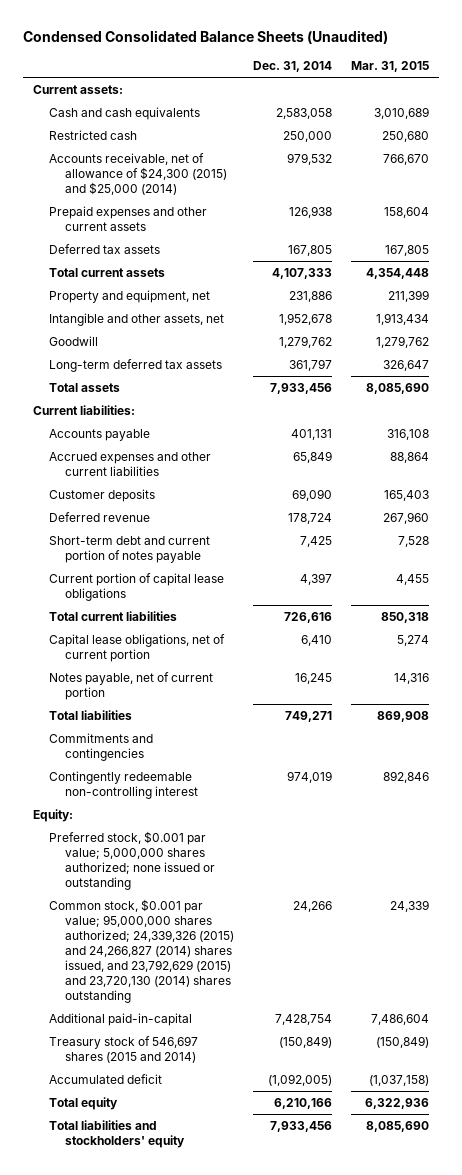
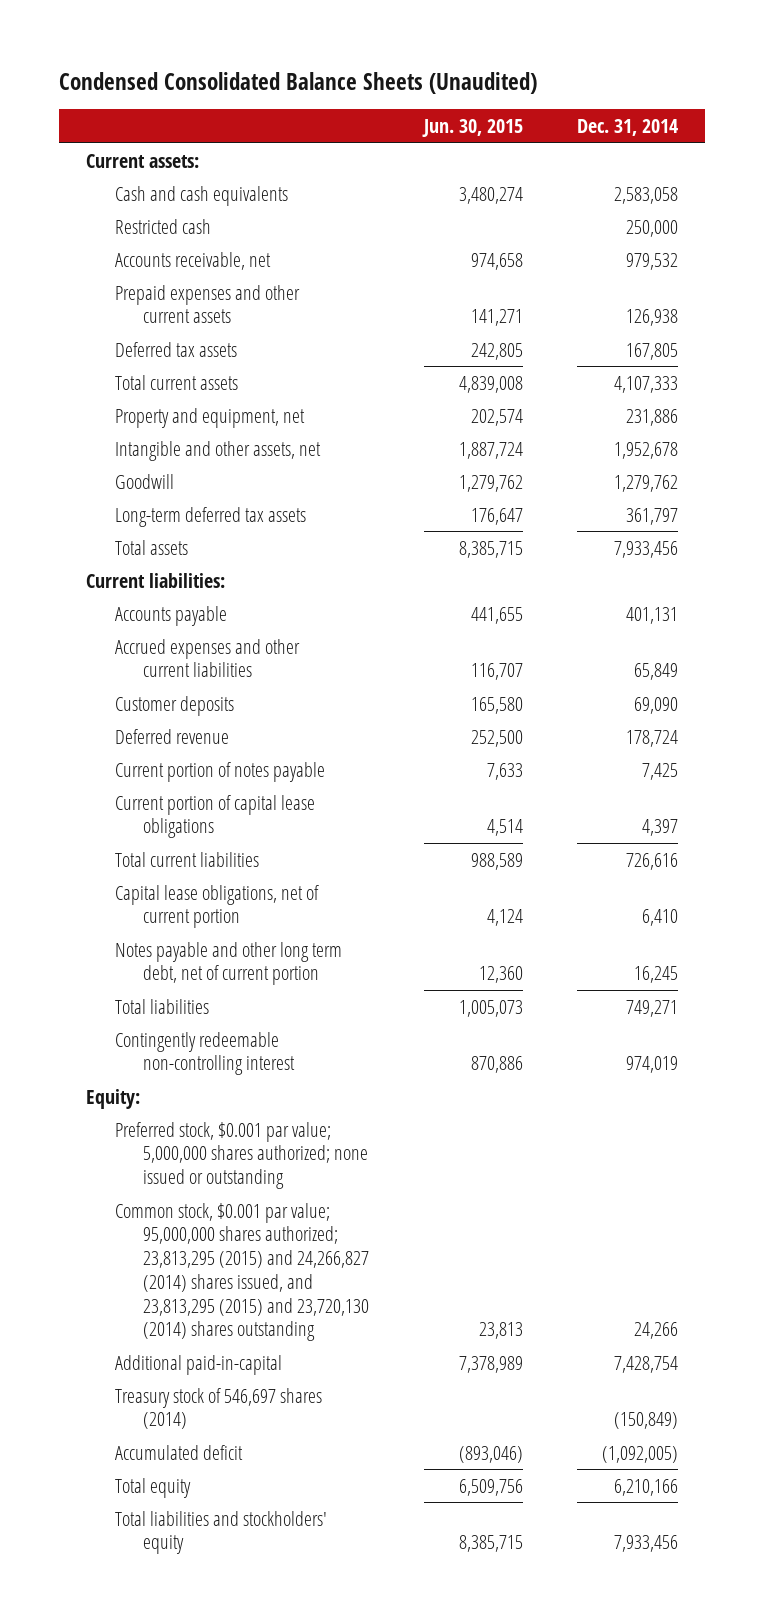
- | Dec. 31, 2014 | Mar. 31, 2015
+ | Jun. 30, 2015 | Dec. 31, 2014
- Accounts receivable, net of allowance of $24,300 (2015) and $25,000 (2014) | 979,532 | 766,670
+ Accounts receivable, net | 974,658 | 979,532
- Short-term debt and current portion of notes payable | 7,425 | 7,528
+ Current portion of notes payable | 7,633 | 7,425
- Notes payable, net of current portion | 16,245 | 14,316
+ Notes payable and other long term debt, net of current portion | 12,360 | 16,245
- Commitments and contingencies
- Common stock, $0.001 par value; 95,000,000 shares authorized; 24,339,326 (2015) and 24,266,827 (2014) shares issued, and 23,792,629 (2015) and 23,720,130 (2014) shares outstanding | 24,266 | 24,339
+ Common stock, $0.001 par value; 95,000,000 shares authorized; 23,813,295 (2015) and 24,266,827 (2014) shares issued, and 23,813,295 (2015) and 23,720,130 (2014) shares outstanding | 23,813 | 24,266
- Treasury stock of 546,697 shares (2015 and 2014) | (150,849) | (150,849)
+ Treasury stock of 546,697 shares (2014) | | (150,849)

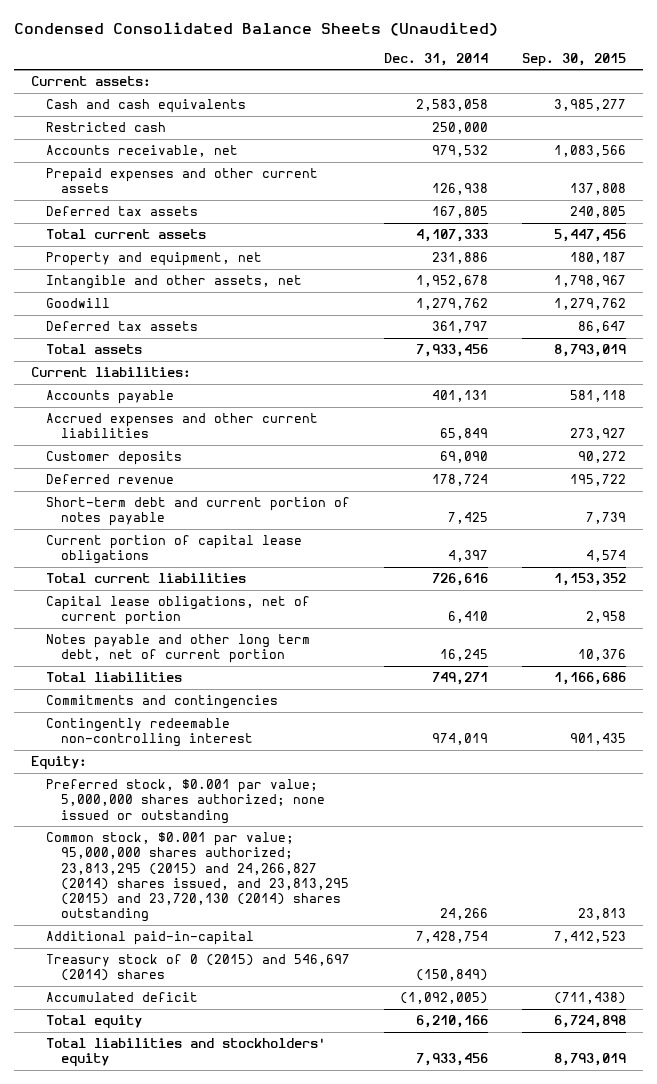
- | Jun. 30, 2015 | Dec. 31, 2014
+ | Dec. 31, 2014 | Sep. 30, 2015
- Long-term deferred tax assets | 176,647 | 361,797
+ Deferred tax assets | 361,797 | 86,647
- Current portion of notes payable | 7,633 | 7,425
+ Short-term debt and current portion of notes payable | 7,425 | 7,739
+ Commitments and contingencies
- Treasury stock of 546,697 shares (2014) | | (150,849)
+ Treasury stock of 0 (2015) and 546,697 (2014) shares | (150,849) |

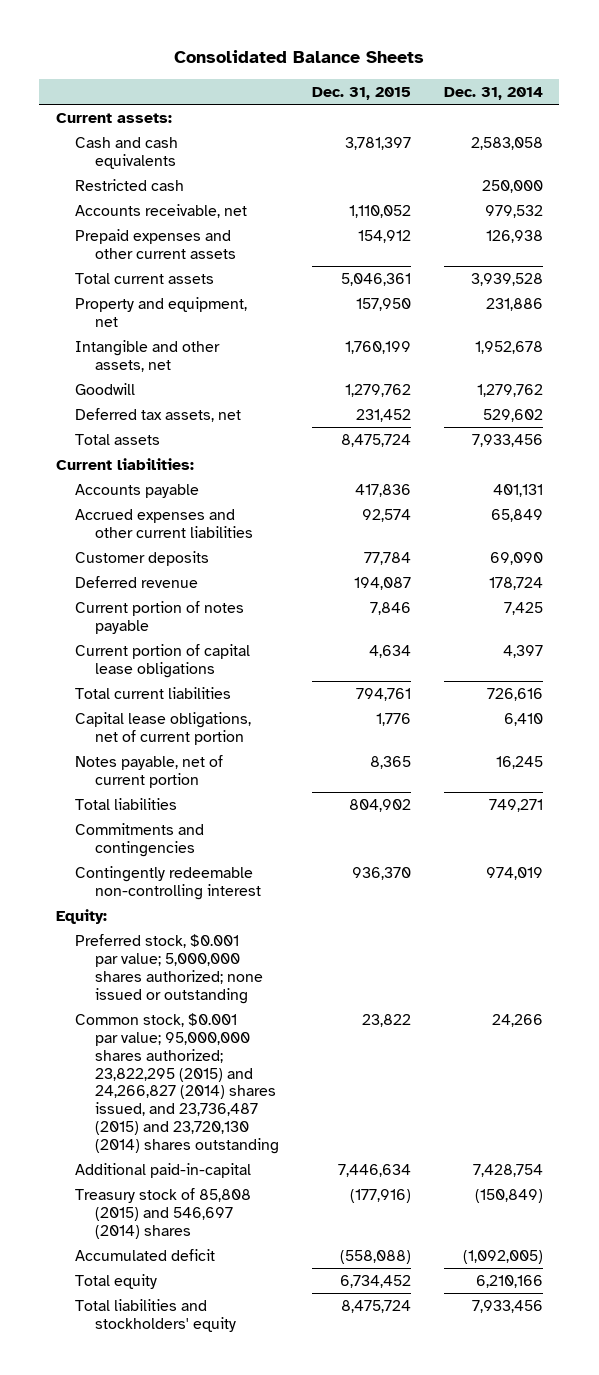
- Condensed Consolidated Balance Sheets (Unaudited)
+ Consolidated Balance Sheets
- | Dec. 31, 2014 | Sep. 30, 2015
+ | Dec. 31, 2015 | Dec. 31, 2014
- Deferred tax assets | 167,805 | 240,805
- Total current assets | 4,107,333 | 5,447,456
+ Total current assets | 5,046,361 | 3,939,528
- Deferred tax assets | 361,797 | 86,647
+ Deferred tax assets, net | 231,452 | 529,602
- Short-term debt and current portion of notes payable | 7,425 | 7,739
+ Current portion of notes payable | 7,846 | 7,425
- Notes payable and other long term debt, net of current portion | 16,245 | 10,376
+ Notes payable, net of current portion | 8,365 | 16,245
- Common stock, $0.001 par value; 95,000,000 shares authorized; 23,813,295 (2015) and 24,266,827 (2014) shares issued, and 23,813,295 (2015) and 23,720,130 (2014) shares outstanding | 24,266 | 23,813
+ Common stock, $0.001 par value; 95,000,000 shares authorized; 23,822,295 (2015) and 24,266,827 (2014) shares issued, and 23,736,487 (2015) and 23,720,130 (2014) shares outstanding | 23,822 | 24,266
- Treasury stock of 0 (2015) and 546,697 (2014) shares | (150,849) |
+ Treasury stock of 85,808 (2015) and 546,697 (2014) shares | (177,916) | (150,849)

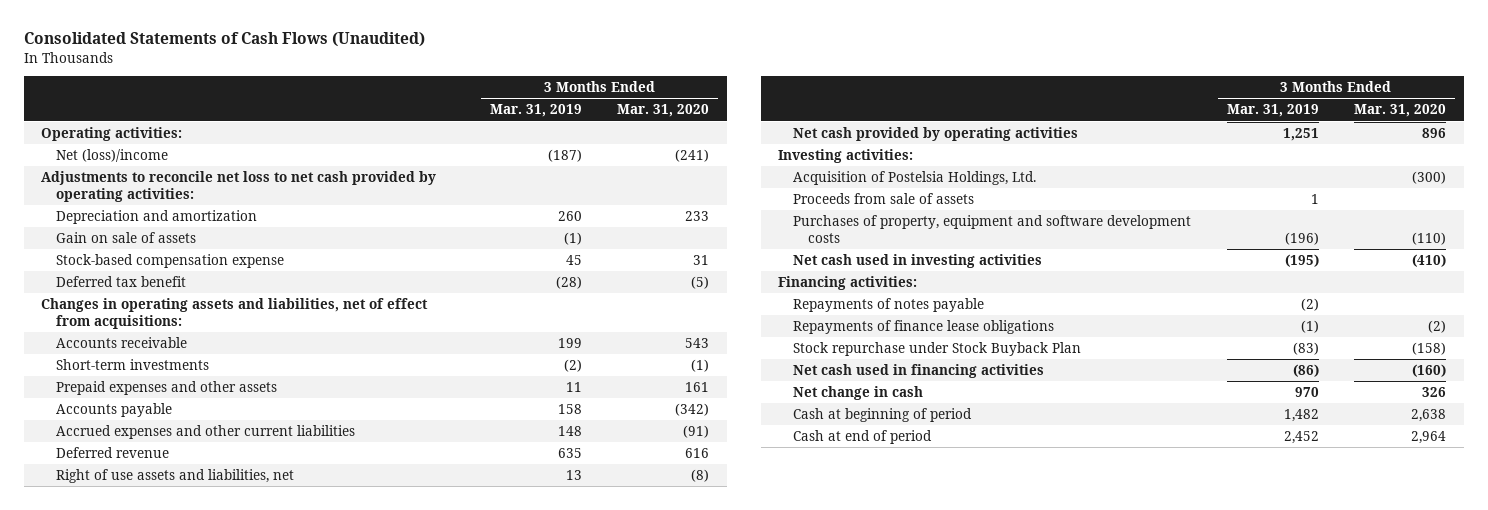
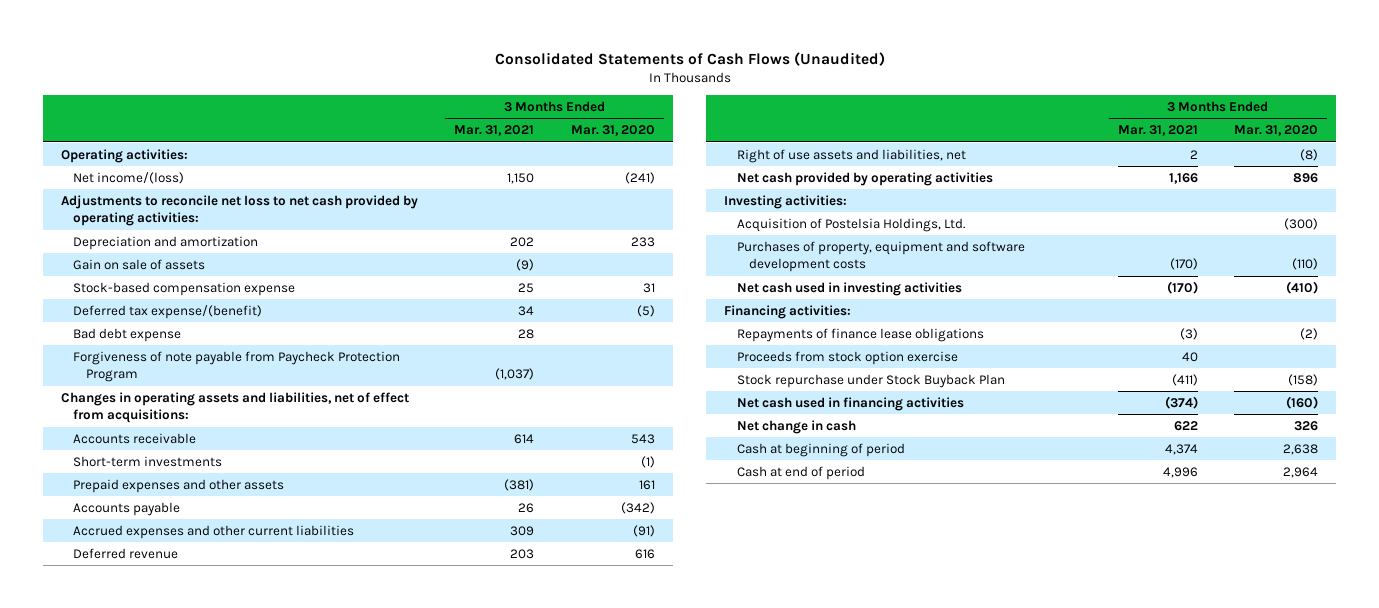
- | 3 Months Ended Mar. 31, 2019 | 3 Months Ended Mar. 31, 2020
+ | 3 Months Ended Mar. 31, 2021 | 3 Months Ended Mar. 31, 2020
- Net (loss)/income | (187) | (241)
+ Net income/(loss) | 1,150 | (241)
- Deferred tax benefit | (28) | (5)
+ Deferred tax expense/(benefit) | 34 | (5)
+ Bad debt expense | 28 |
+ Forgiveness of note payable from Paycheck Protection Program | (1,037) |
- Proceeds from sale of assets | 1 |
- Repayments of notes payable | (2) |
+ Proceeds from stock option exercise | 40 |

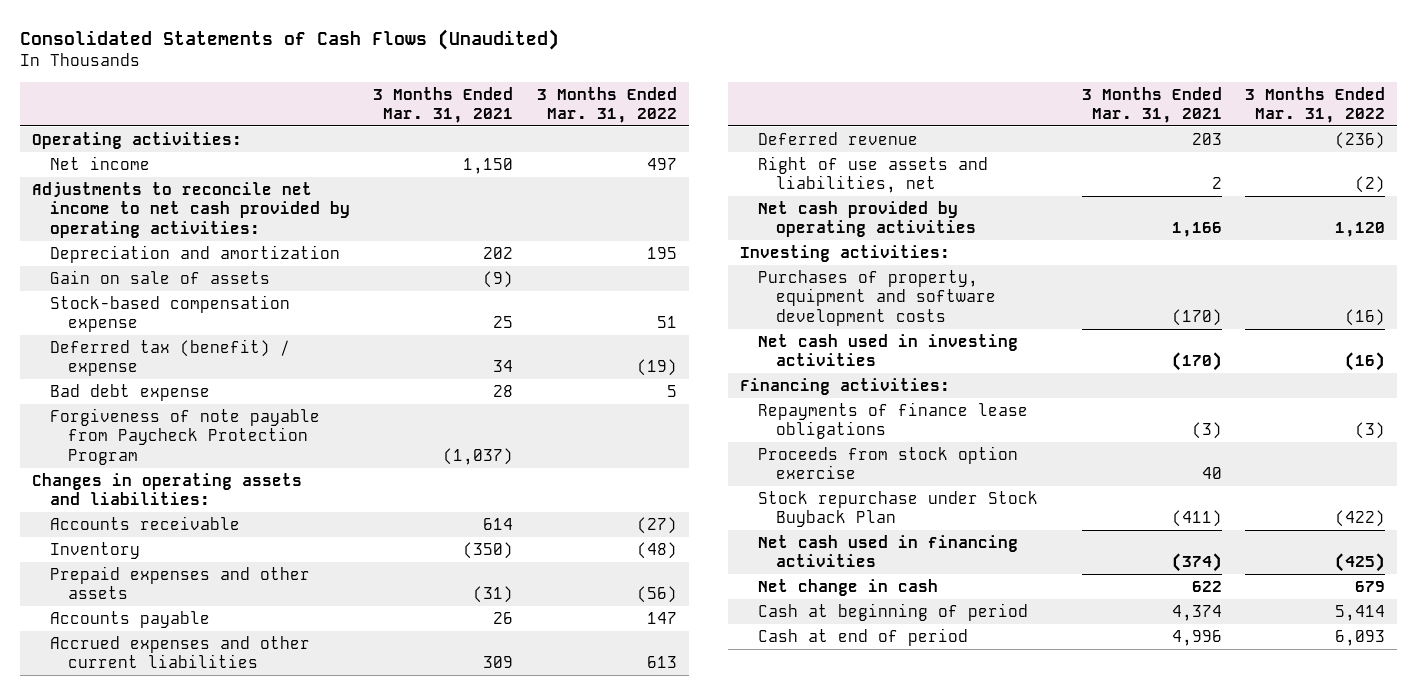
- | 3 Months Ended Mar. 31, 2021 | 3 Months Ended Mar. 31, 2020
+ | 3 Months Ended Mar. 31, 2021 | 3 Months Ended Mar. 31, 2022
- Net income/(loss) | 1,150 | (241)
- Adjustments to reconcile net loss to net cash provided by operating activities:
+ Net income | 1,150 | 497
+ Adjustments to reconcile net income to net cash provided by operating activities:
- Deferred tax expense/(benefit) | 34 | (5)
+ Deferred tax (benefit) / expense | 34 | (19)
- Changes in operating assets and liabilities, net of effect from acquisitions:
+ Changes in operating assets and liabilities:
- Short-term investments | | (1)
- Prepaid expenses and other assets | (381) | 161
+ Inventory | (350) | (48)
+ Prepaid expenses and other assets | (31) | (56)
- Acquisition of Postelsia Holdings, Ltd. | | (300)

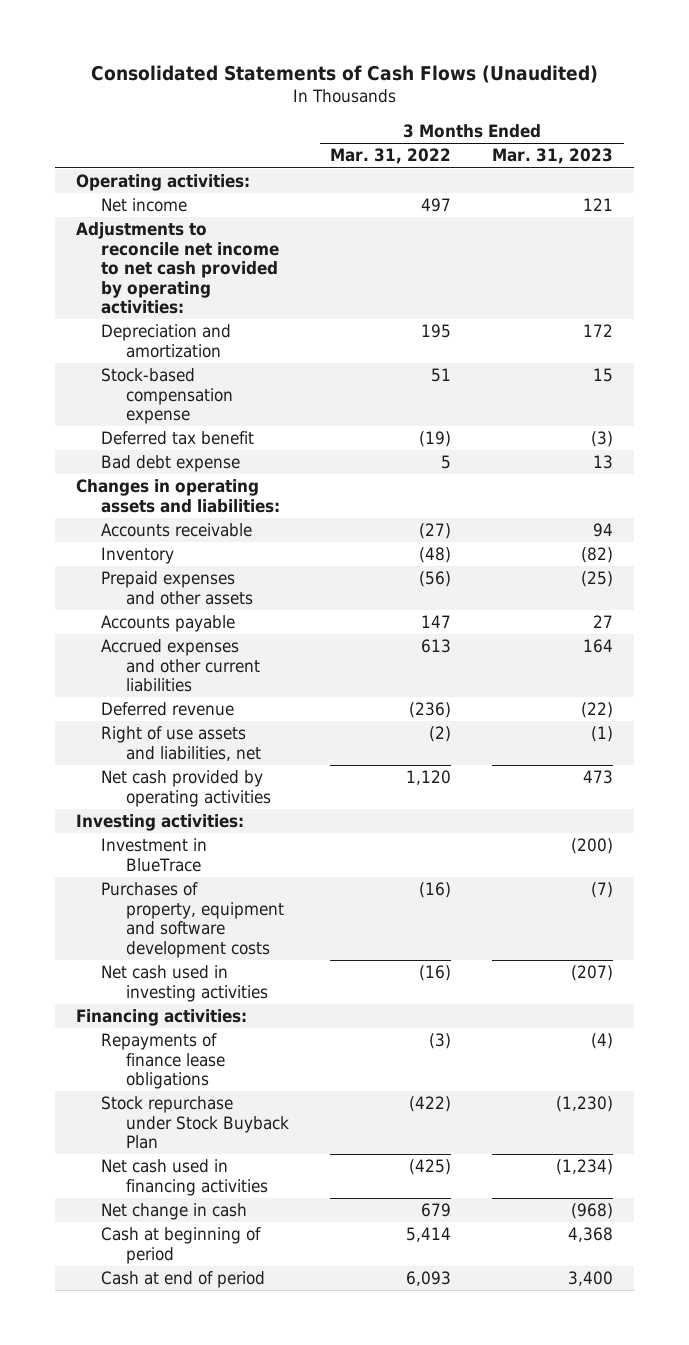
- | 3 Months Ended Mar. 31, 2021 | 3 Months Ended Mar. 31, 2022
+ | 3 Months Ended Mar. 31, 2022 | 3 Months Ended Mar. 31, 2023
- Gain on sale of assets | (9) |
- Deferred tax (benefit) / expense | 34 | (19)
+ Deferred tax benefit | (19) | (3)
- Forgiveness of note payable from Paycheck Protection Program | (1,037) |
+ Investment in BlueTrace | | (200)
- Proceeds from stock option exercise | 40 |

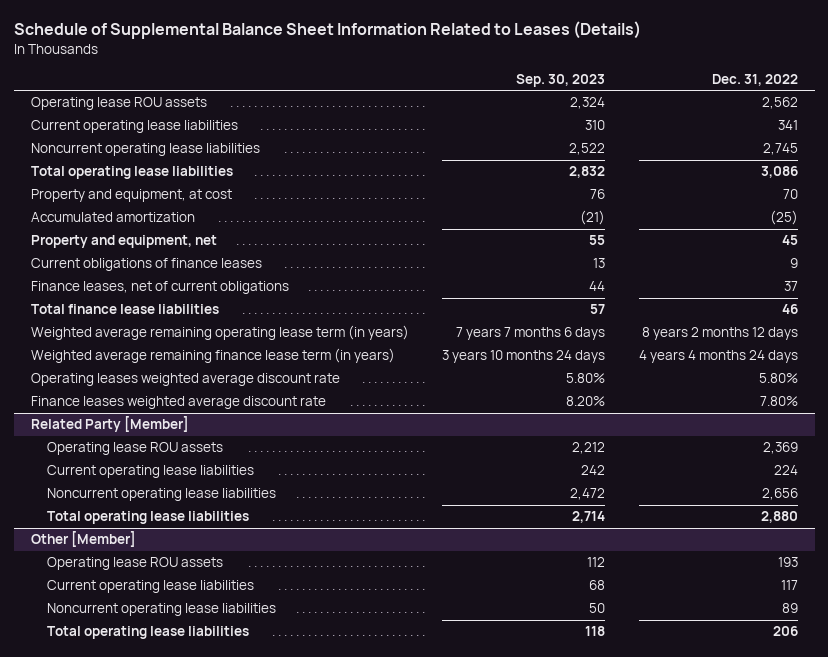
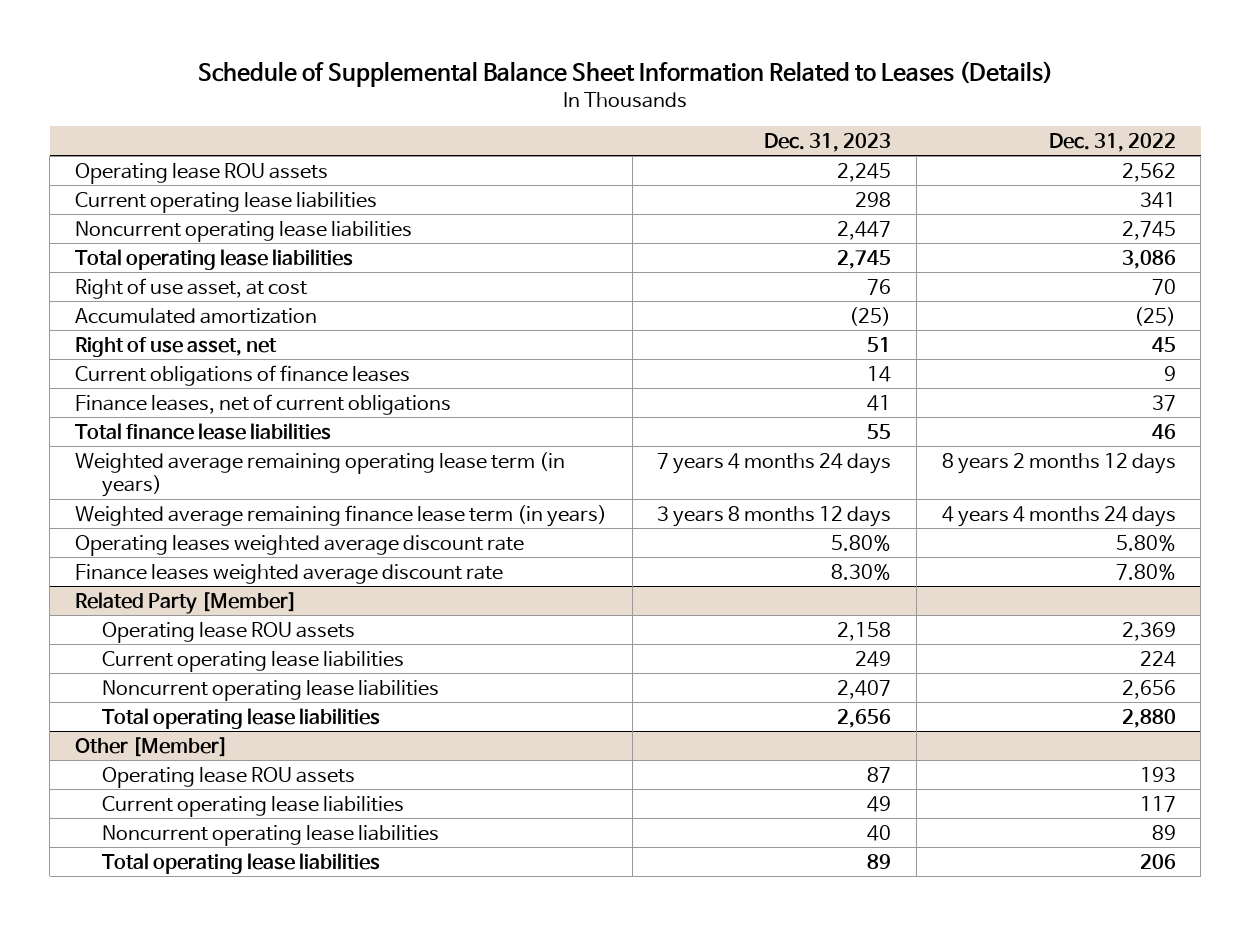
- | Sep. 30, 2023 | Dec. 31, 2022
+ | Dec. 31, 2023 | Dec. 31, 2022
- Property and equipment, at cost | 76 | 70
+ Right of use asset, at cost | 76 | 70
- Property and equipment, net | 55 | 45
+ Right of use asset, net | 51 | 45

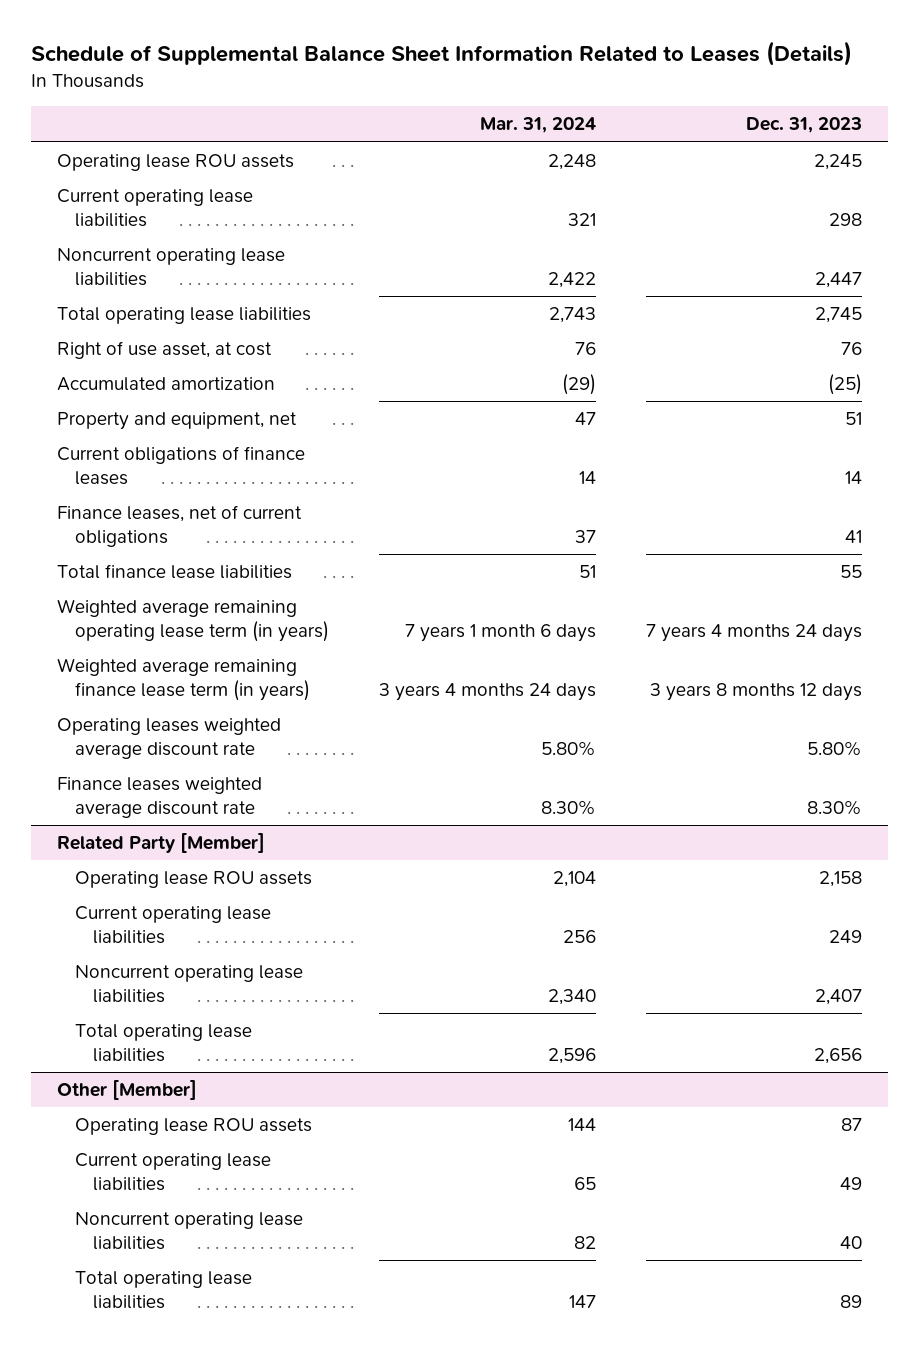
- | Dec. 31, 2023 | Dec. 31, 2022
+ | Mar. 31, 2024 | Dec. 31, 2023
- Right of use asset, net | 51 | 45
+ Property and equipment, net | 47 | 51

